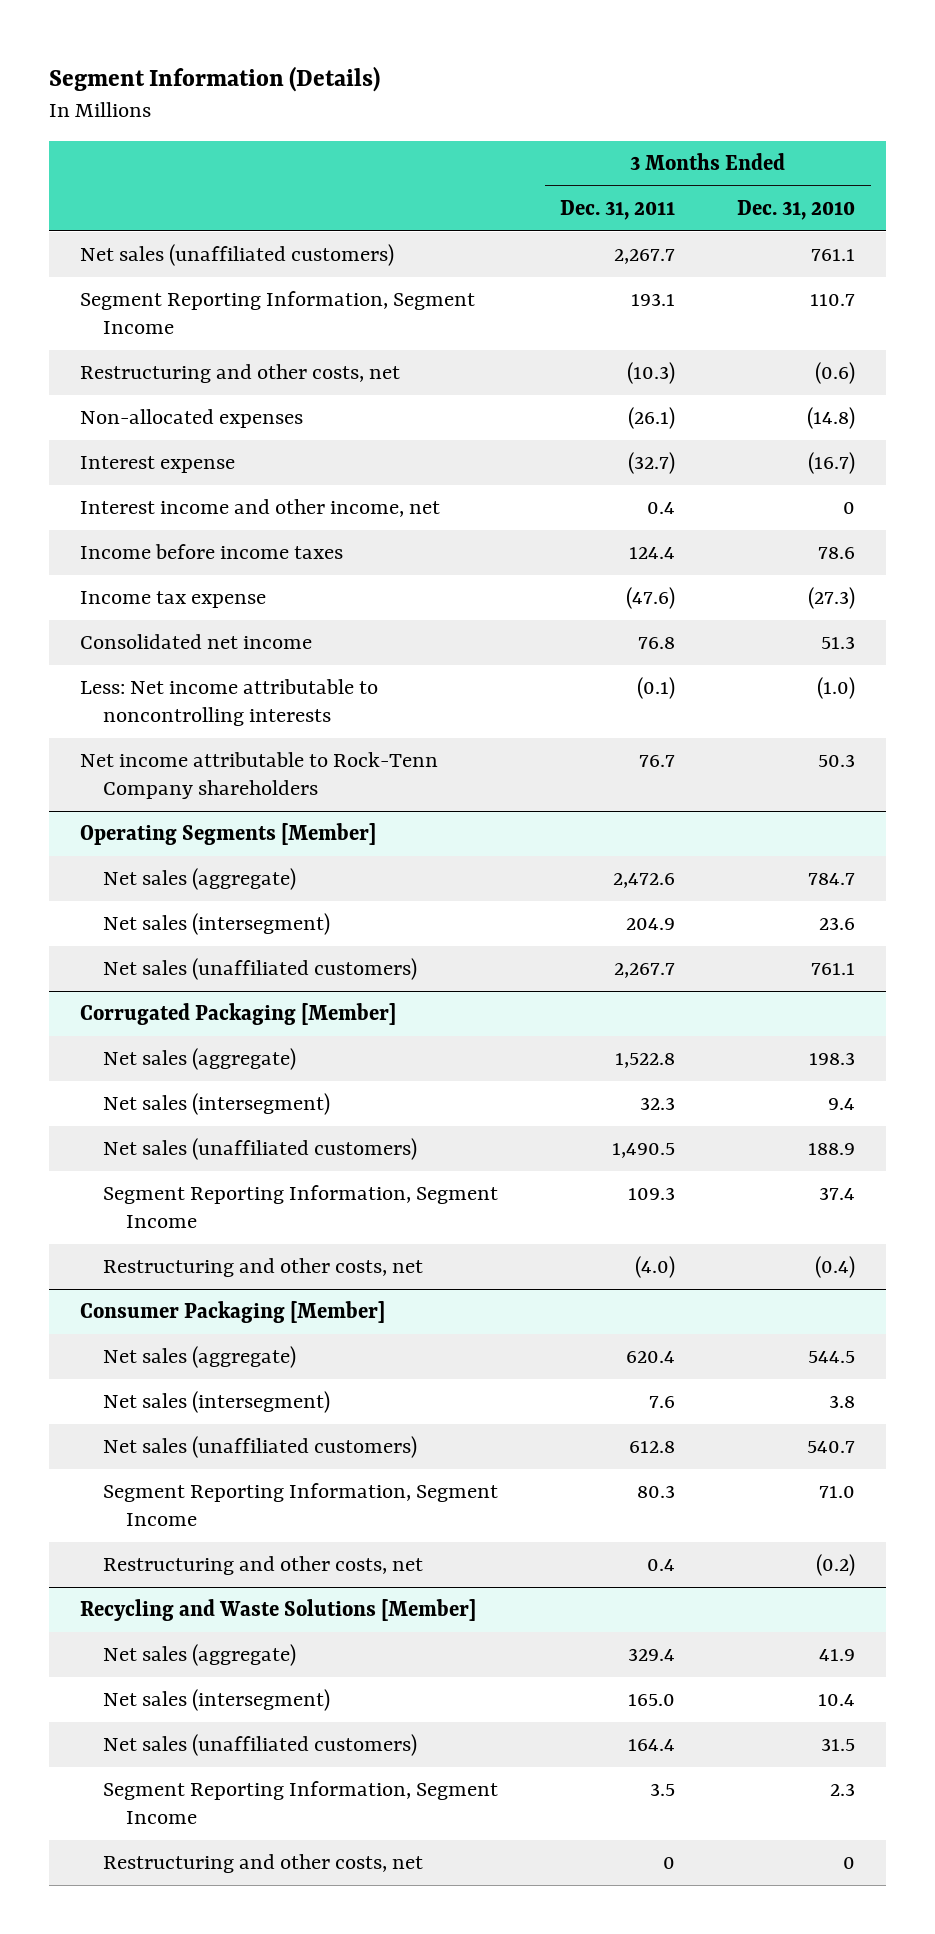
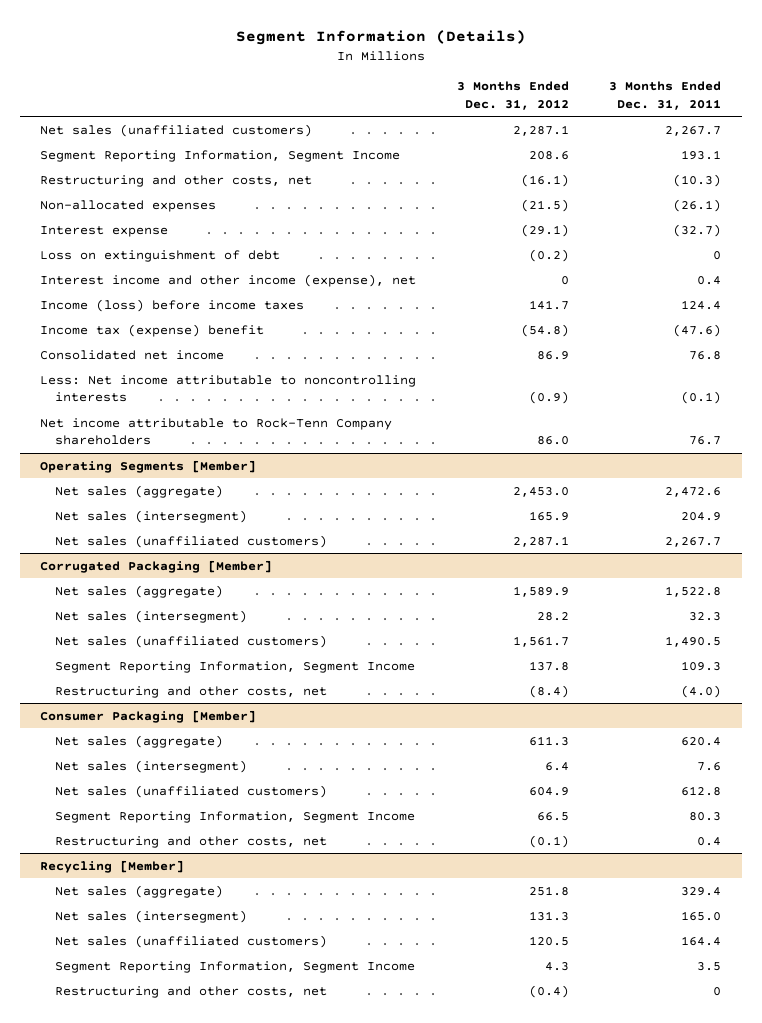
- | 3 Months Ended Dec. 31, 2011 | 3 Months Ended Dec. 31, 2010
+ | 3 Months Ended Dec. 31, 2012 | 3 Months Ended Dec. 31, 2011
- Interest income and other income, net | 0.4 | 0
- Income before income taxes | 124.4 | 78.6
- Income tax expense | (47.6) | (27.3)
+ Loss on extinguishment of debt | (0.2) | 0
+ Interest income and other income (expense), net | 0 | 0.4
+ Income (loss) before income taxes | 141.7 | 124.4
+ Income tax (expense) benefit | (54.8) | (47.6)
- Recycling and Waste Solutions [Member]
+ Recycling [Member]

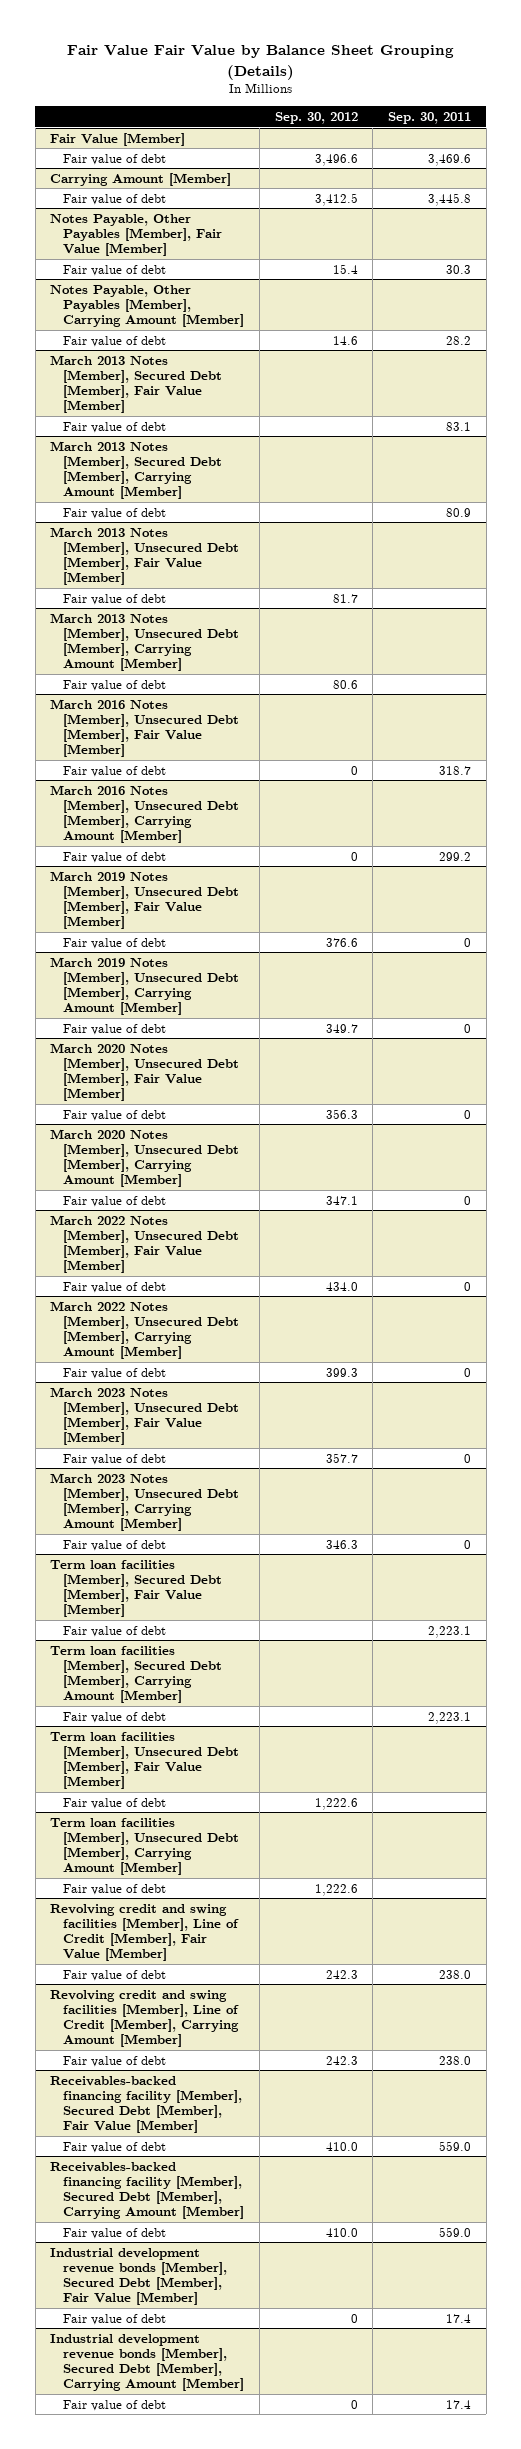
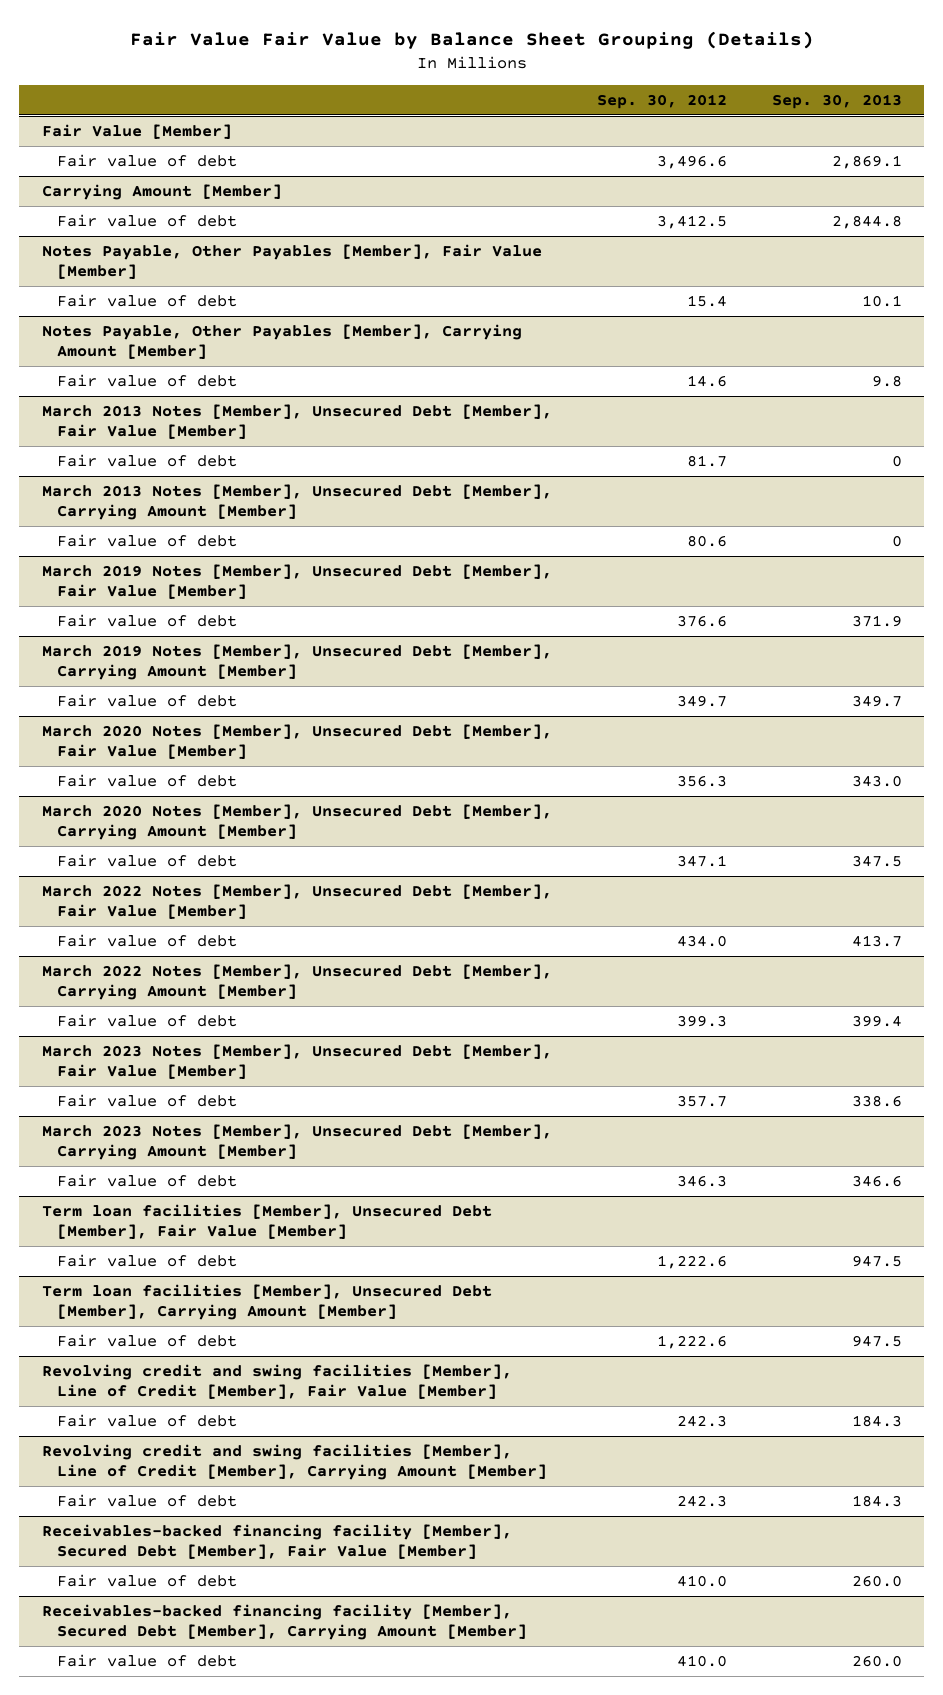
- | Sep. 30, 2012 | Sep. 30, 2011
+ | Sep. 30, 2012 | Sep. 30, 2013
- March 2013 Notes [Member], Secured Debt [Member], Fair Value [Member]
- Fair value of debt | | 83.1
- March 2013 Notes [Member], Secured Debt [Member], Carrying Amount [Member]
- Fair value of debt | | 80.9
- March 2016 Notes [Member], Unsecured Debt [Member], Fair Value [Member]
- Fair value of debt | 0 | 318.7
- March 2016 Notes [Member], Unsecured Debt [Member], Carrying Amount [Member]
- Fair value of debt | 0 | 299.2
- Term loan facilities [Member], Secured Debt [Member], Fair Value [Member]
- Fair value of debt | | 2,223.1
- Term loan facilities [Member], Secured Debt [Member], Carrying Amount [Member]
- Fair value of debt | | 2,223.1
- Industrial development revenue bonds [Member], Secured Debt [Member], Fair Value [Member]
- Fair value of debt | 0 | 17.4
- Industrial development revenue bonds [Member], Secured Debt [Member], Carrying Amount [Member]
- Fair value of debt | 0 | 17.4

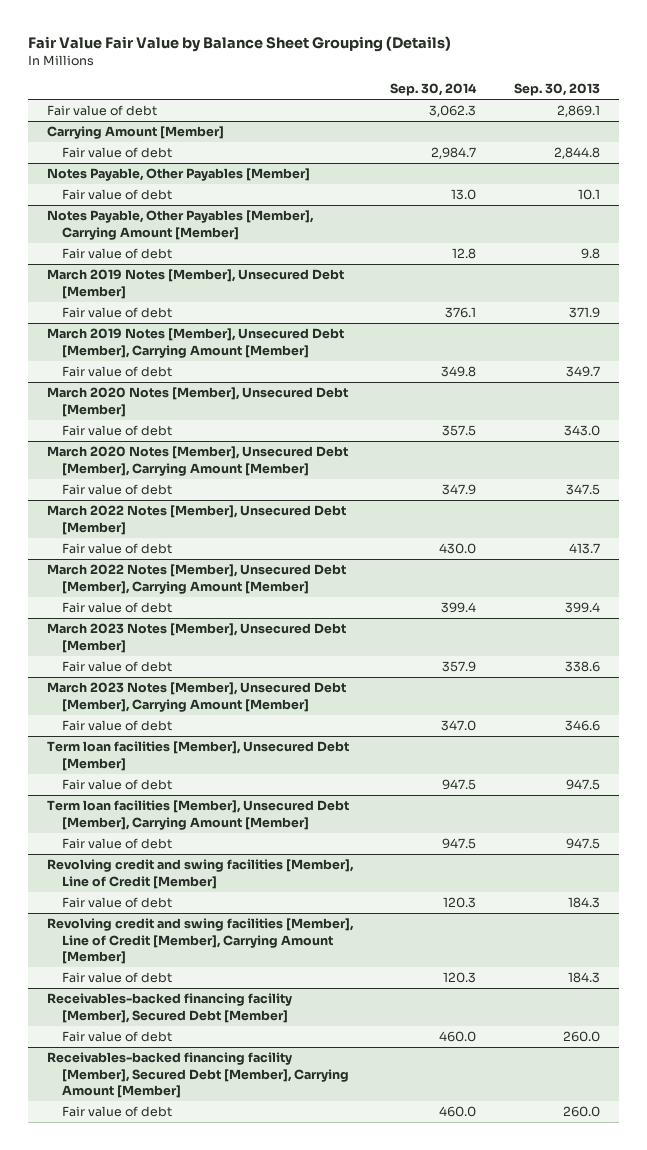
- | Sep. 30, 2012 | Sep. 30, 2013
+ | Sep. 30, 2014 | Sep. 30, 2013
- Fair Value [Member]
- Notes Payable, Other Payables [Member], Fair Value [Member]
+ Notes Payable, Other Payables [Member]
- March 2013 Notes [Member], Unsecured Debt [Member], Fair Value [Member]
- Fair value of debt | 81.7 | 0
- March 2013 Notes [Member], Unsecured Debt [Member], Carrying Amount [Member]
- Fair value of debt | 80.6 | 0
- March 2019 Notes [Member], Unsecured Debt [Member], Fair Value [Member]
+ March 2019 Notes [Member], Unsecured Debt [Member]
- March 2020 Notes [Member], Unsecured Debt [Member], Fair Value [Member]
+ March 2020 Notes [Member], Unsecured Debt [Member]
- March 2022 Notes [Member], Unsecured Debt [Member], Fair Value [Member]
+ March 2022 Notes [Member], Unsecured Debt [Member]
- March 2023 Notes [Member], Unsecured Debt [Member], Fair Value [Member]
+ March 2023 Notes [Member], Unsecured Debt [Member]
- Term loan facilities [Member], Unsecured Debt [Member], Fair Value [Member]
+ Term loan facilities [Member], Unsecured Debt [Member]
- Revolving credit and swing facilities [Member], Line of Credit [Member], Fair Value [Member]
+ Revolving credit and swing facilities [Member], Line of Credit [Member]
- Receivables-backed financing facility [Member], Secured Debt [Member], Fair Value [Member]
+ Receivables-backed financing facility [Member], Secured Debt [Member]

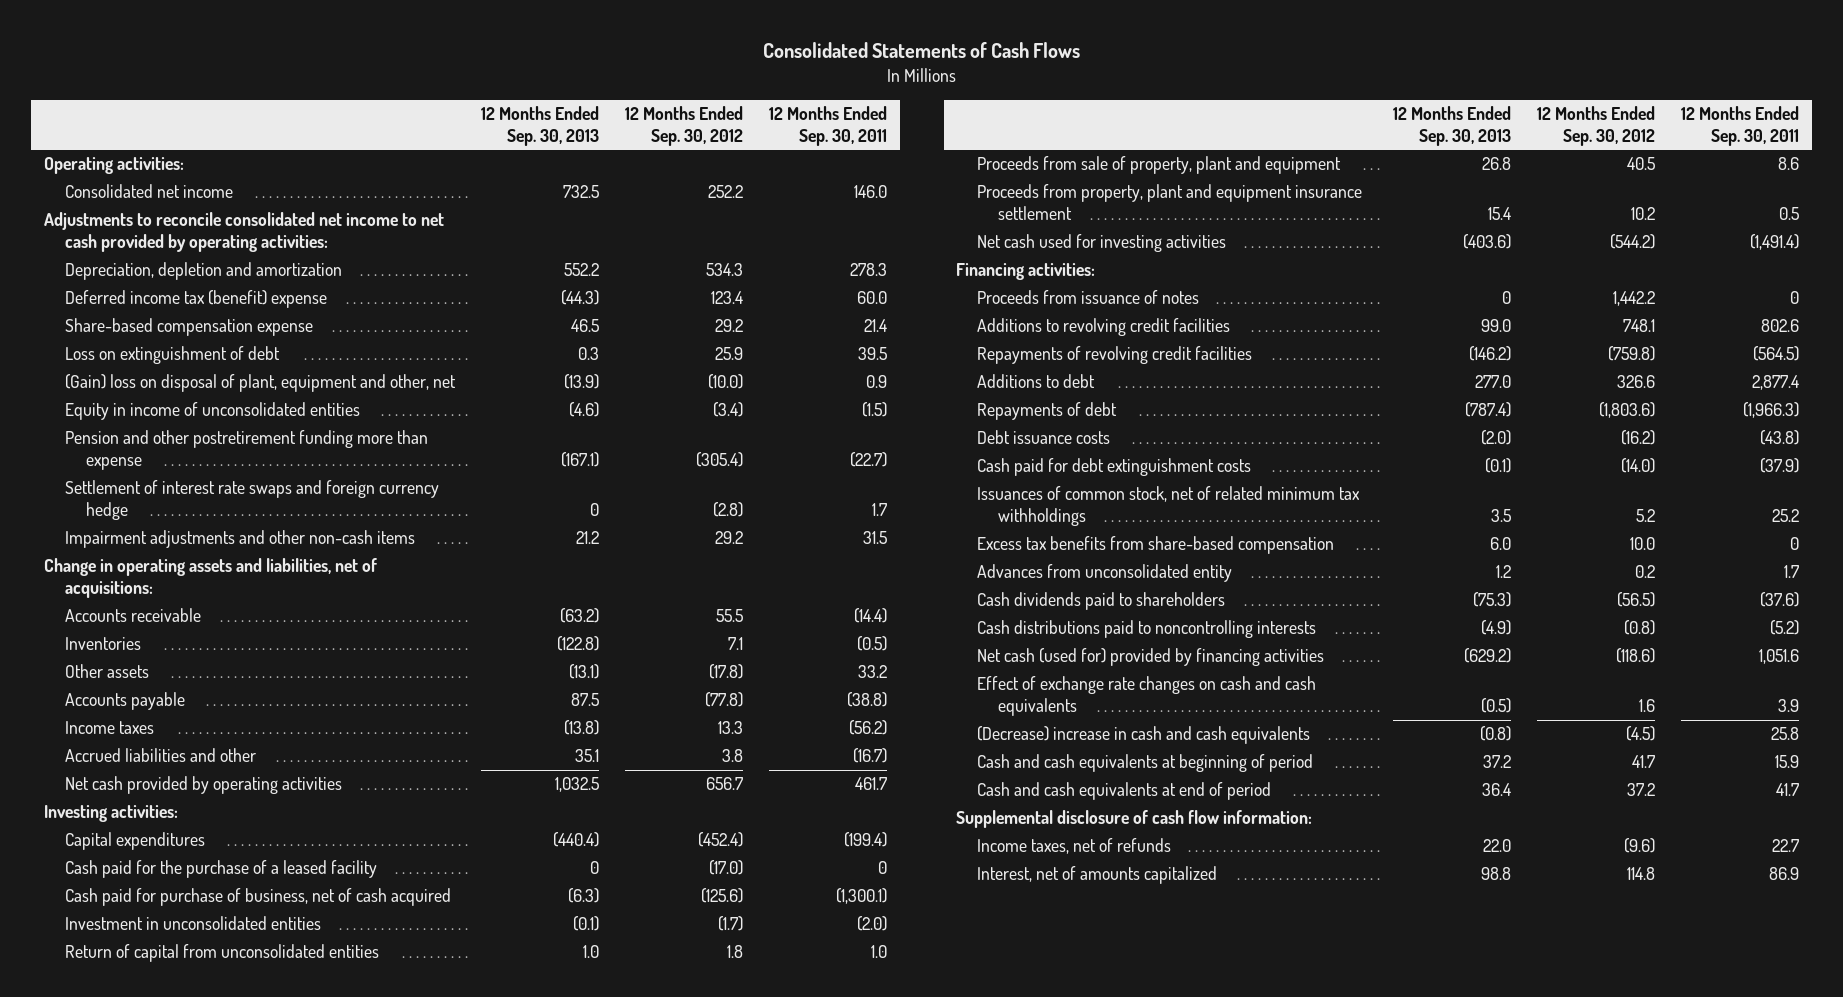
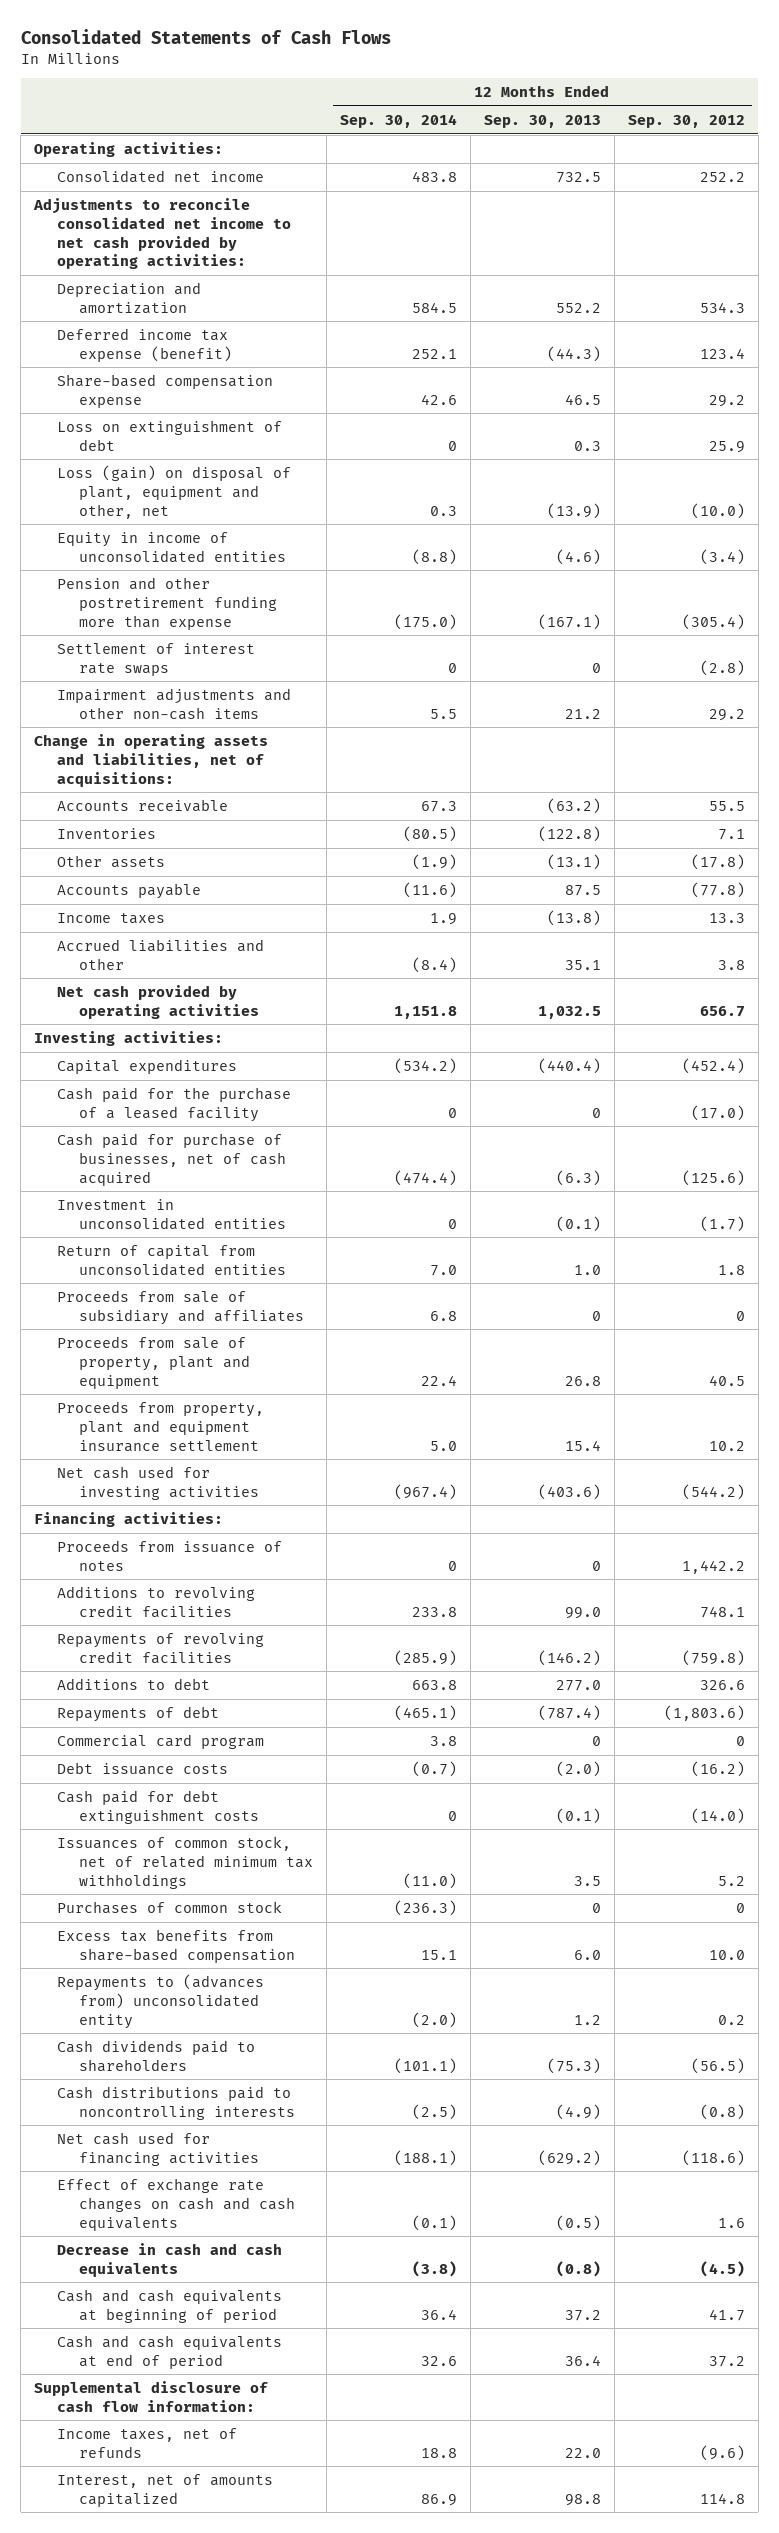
- | 12 Months Ended Sep. 30, 2013 | 12 Months Ended Sep. 30, 2012 | 12 Months Ended Sep. 30, 2011
+ | 12 Months Ended Sep. 30, 2014 | 12 Months Ended Sep. 30, 2013 | 12 Months Ended Sep. 30, 2012
- Depreciation, depletion and amortization | 552.2 | 534.3 | 278.3
- Deferred income tax (benefit) expense | (44.3) | 123.4 | 60.0
+ Depreciation and amortization | 584.5 | 552.2 | 534.3
+ Deferred income tax expense (benefit) | 252.1 | (44.3) | 123.4
- (Gain) loss on disposal of plant, equipment and other, net | (13.9) | (10.0) | 0.9
+ Loss (gain) on disposal of plant, equipment and other, net | 0.3 | (13.9) | (10.0)
- Settlement of interest rate swaps and foreign currency hedge | 0 | (2.8) | 1.7
+ Settlement of interest rate swaps | 0 | 0 | (2.8)
- Cash paid for purchase of business, net of cash acquired | (6.3) | (125.6) | (1,300.1)
+ Cash paid for purchase of businesses, net of cash acquired | (474.4) | (6.3) | (125.6)
+ Proceeds from sale of subsidiary and affiliates | 6.8 | 0 | 0
+ Commercial card program | 3.8 | 0 | 0
+ Purchases of common stock | (236.3) | 0 | 0
- Advances from unconsolidated entity | 1.2 | 0.2 | 1.7
+ Repayments to (advances from) unconsolidated entity | (2.0) | 1.2 | 0.2
- Net cash (used for) provided by financing activities | (629.2) | (118.6) | 1,051.6
+ Net cash used for financing activities | (188.1) | (629.2) | (118.6)
- (Decrease) increase in cash and cash equivalents | (0.8) | (4.5) | 25.8
+ Decrease in cash and cash equivalents | (3.8) | (0.8) | (4.5)

